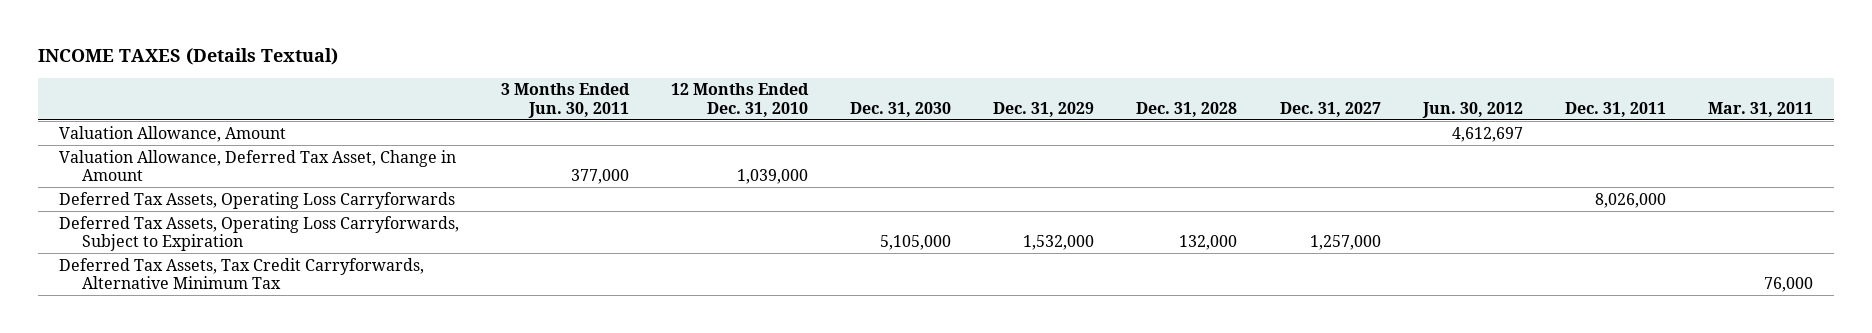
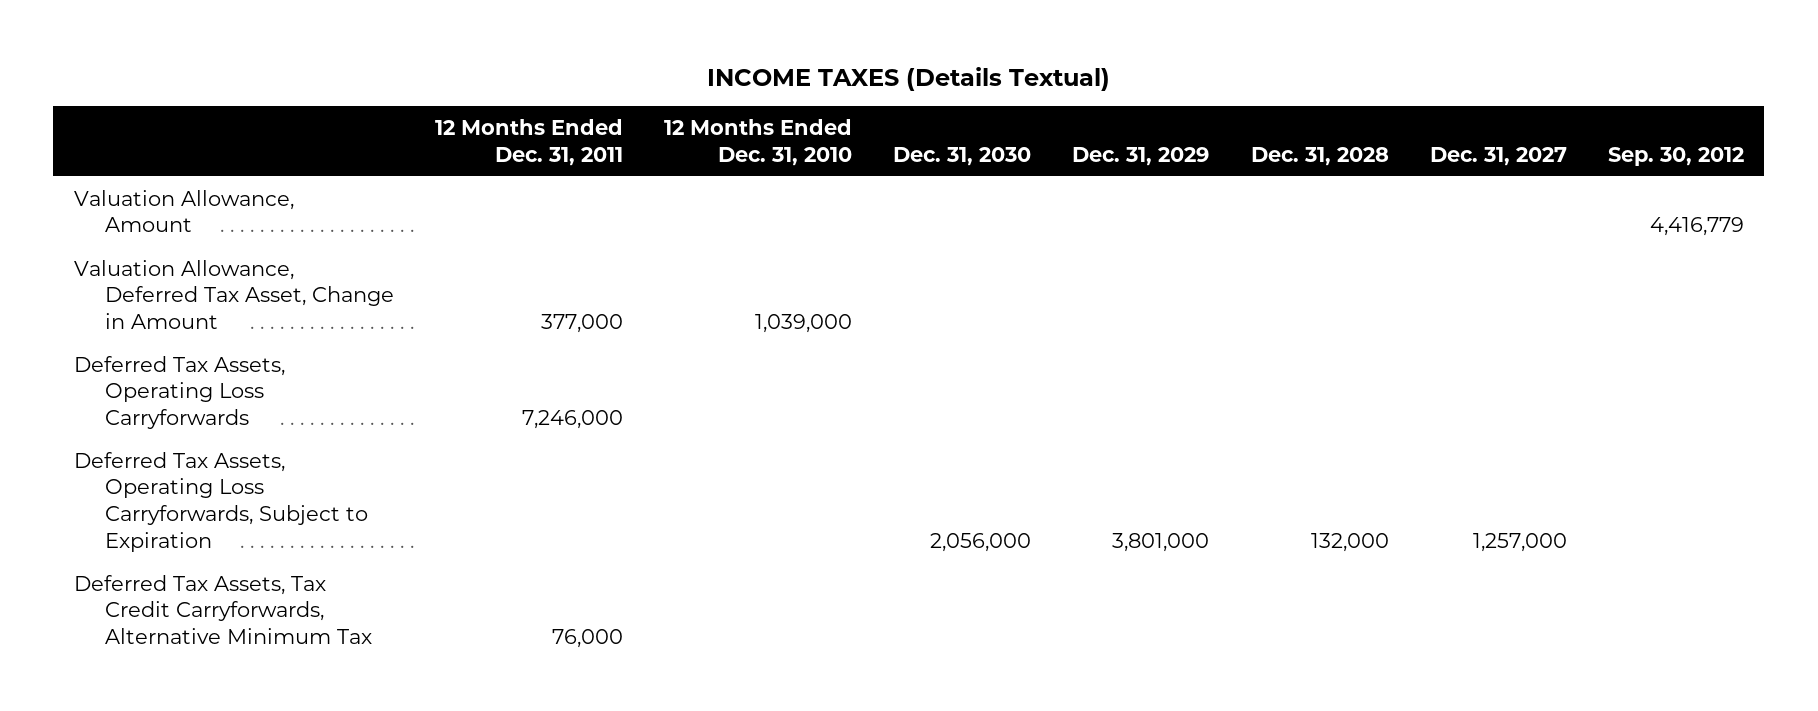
- | 3 Months Ended Jun. 30, 2011 | 12 Months Ended Dec. 31, 2010 | Dec. 31, 2030 | Dec. 31, 2029 | Dec. 31, 2028 | Dec. 31, 2027 | Jun. 30, 2012 | Dec. 31, 2011 | Mar. 31, 2011
+ | 12 Months Ended Dec. 31, 2011 | 12 Months Ended Dec. 31, 2010 | Dec. 31, 2030 | Dec. 31, 2029 | Dec. 31, 2028 | Dec. 31, 2027 | Sep. 30, 2012
- Deferred Tax Assets, Operating Loss Carryforwards, Subject to Expiration | | | 5,105,000 | 1,532,000 | 132,000 | 1,257,000 | | |
+ Deferred Tax Assets, Operating Loss Carryforwards, Subject to Expiration | | | 2,056,000 | 3,801,000 | 132,000 | 1,257,000 |

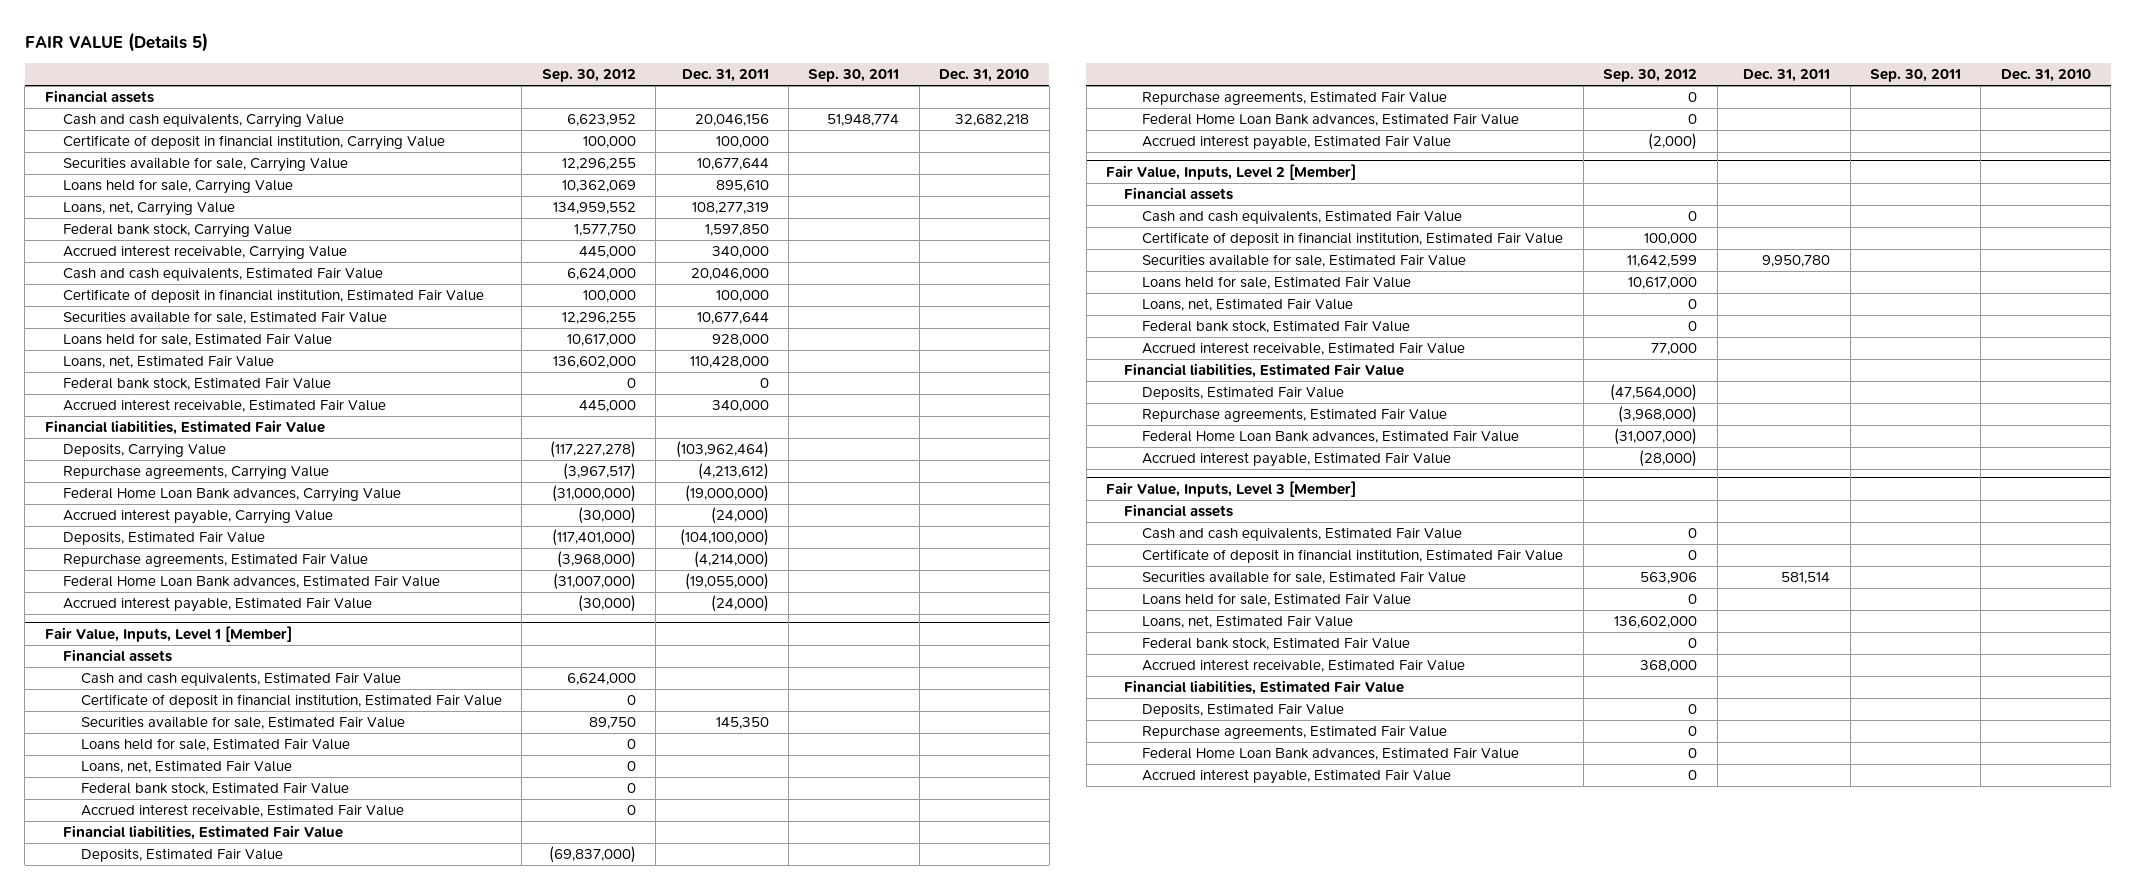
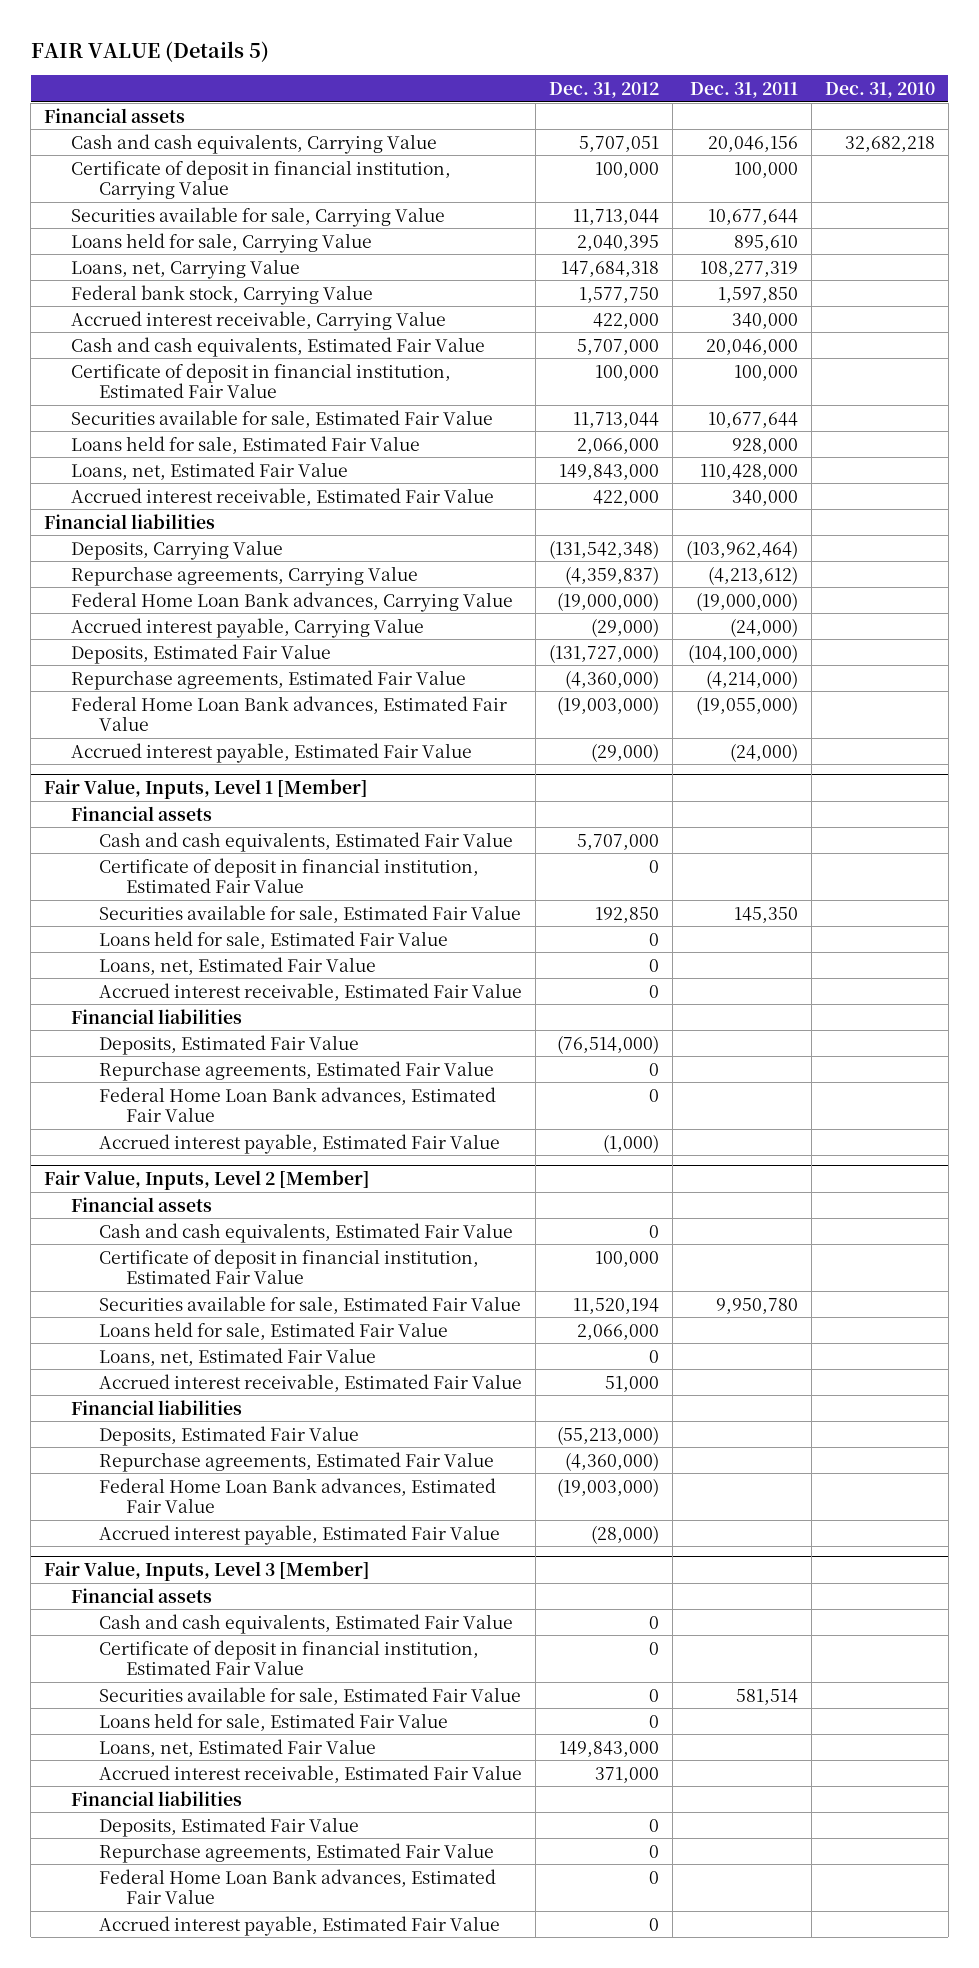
- | Sep. 30, 2012 | Dec. 31, 2011 | Sep. 30, 2011 | Dec. 31, 2010
+ | Dec. 31, 2012 | Dec. 31, 2011 | Dec. 31, 2010
- Federal bank stock, Estimated Fair Value | 0 | 0 | |
- Financial liabilities, Estimated Fair Value
+ Financial liabilities
@ Fair Value, Inputs, Level 1 [Member]
- Federal bank stock, Estimated Fair Value | 0 | | |
- Financial liabilities, Estimated Fair Value
+ Financial liabilities
@ Fair Value, Inputs, Level 2 [Member]
- Federal bank stock, Estimated Fair Value | 0 | | |
- Financial liabilities, Estimated Fair Value
+ Financial liabilities
@ Fair Value, Inputs, Level 3 [Member]
- Federal bank stock, Estimated Fair Value | 0 | | |
- Financial liabilities, Estimated Fair Value
+ Financial liabilities

